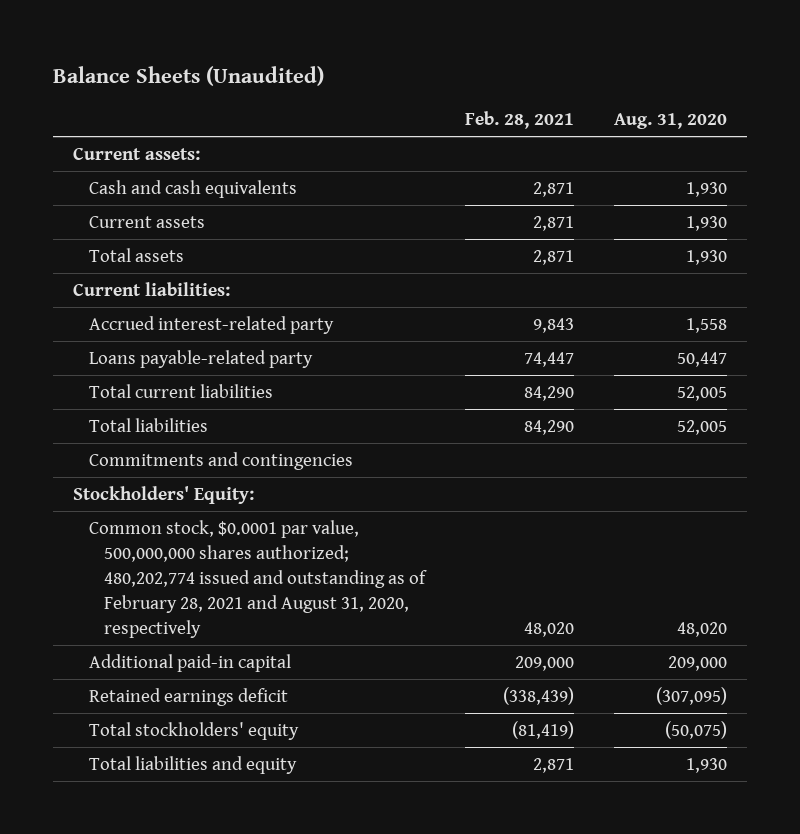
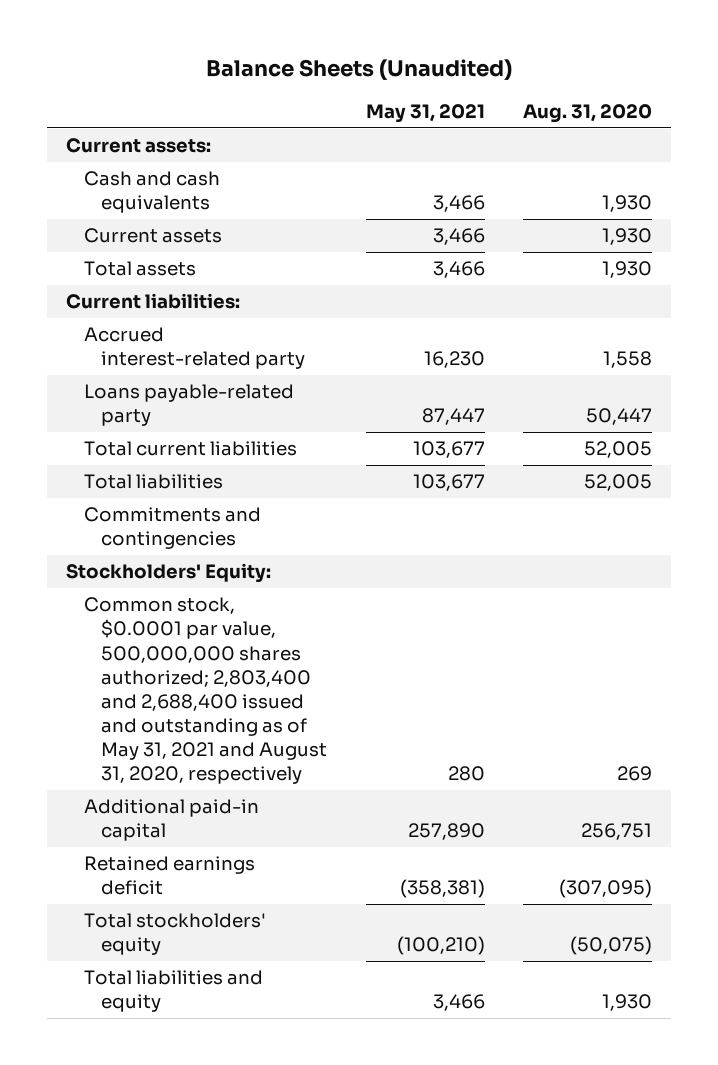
- | Feb. 28, 2021 | Aug. 31, 2020
+ | May 31, 2021 | Aug. 31, 2020
- Common stock, $0.0001 par value, 500,000,000 shares authorized; 480,202,774 issued and outstanding as of February 28, 2021 and August 31, 2020, respectively | 48,020 | 48,020
- Additional paid-in capital | 209,000 | 209,000
+ Common stock, $0.0001 par value, 500,000,000 shares authorized; 2,803,400 and 2,688,400 issued and outstanding as of May 31, 2021 and August 31, 2020, respectively | 280 | 269
+ Additional paid-in capital | 257,890 | 256,751

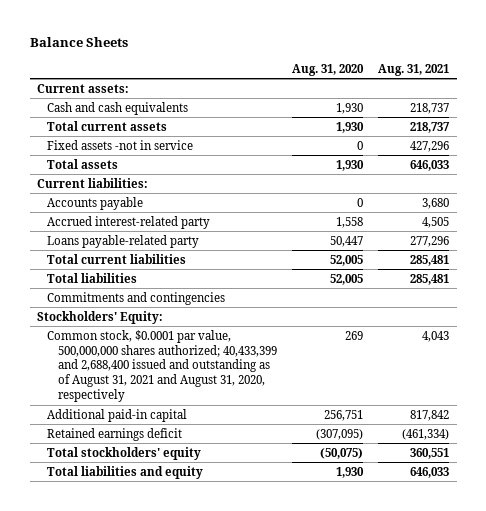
- Balance Sheets (Unaudited)
+ Balance Sheets
- | May 31, 2021 | Aug. 31, 2020
+ | Aug. 31, 2020 | Aug. 31, 2021
- Current assets | 3,466 | 1,930
+ Total current assets | 1,930 | 218,737
+ Fixed assets -not in service | 0 | 427,296
+ Accounts payable | 0 | 3,680
- Common stock, $0.0001 par value, 500,000,000 shares authorized; 2,803,400 and 2,688,400 issued and outstanding as of May 31, 2021 and August 31, 2020, respectively | 280 | 269
+ Common stock, $0.0001 par value, 500,000,000 shares authorized; 40,433,399 and 2,688,400 issued and outstanding as of August 31, 2021 and August 31, 2020, respectively | 269 | 4,043

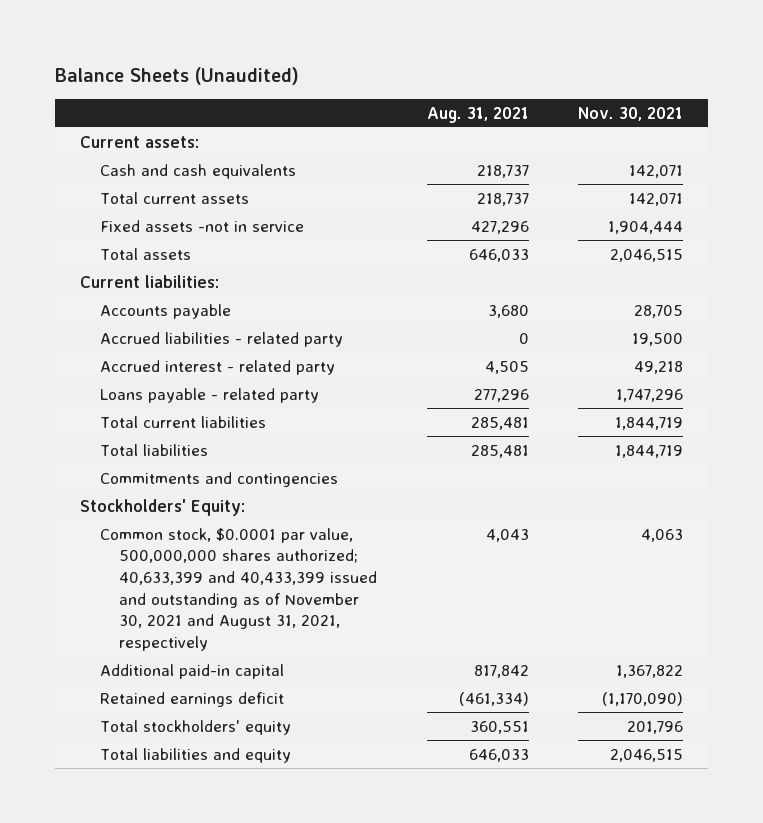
- Balance Sheets
+ Balance Sheets (Unaudited)
- | Aug. 31, 2020 | Aug. 31, 2021
+ | Aug. 31, 2021 | Nov. 30, 2021
- Accrued interest-related party | 1,558 | 4,505
- Loans payable-related party | 50,447 | 277,296
+ Accrued liabilities - related party | 0 | 19,500
+ Accrued interest - related party | 4,505 | 49,218
+ Loans payable - related party | 277,296 | 1,747,296
- Common stock, $0.0001 par value, 500,000,000 shares authorized; 40,433,399 and 2,688,400 issued and outstanding as of August 31, 2021 and August 31, 2020, respectively | 269 | 4,043
+ Common stock, $0.0001 par value, 500,000,000 shares authorized; 40,633,399 and 40,433,399 issued and outstanding as of November 30, 2021 and August 31, 2021, respectively | 4,043 | 4,063

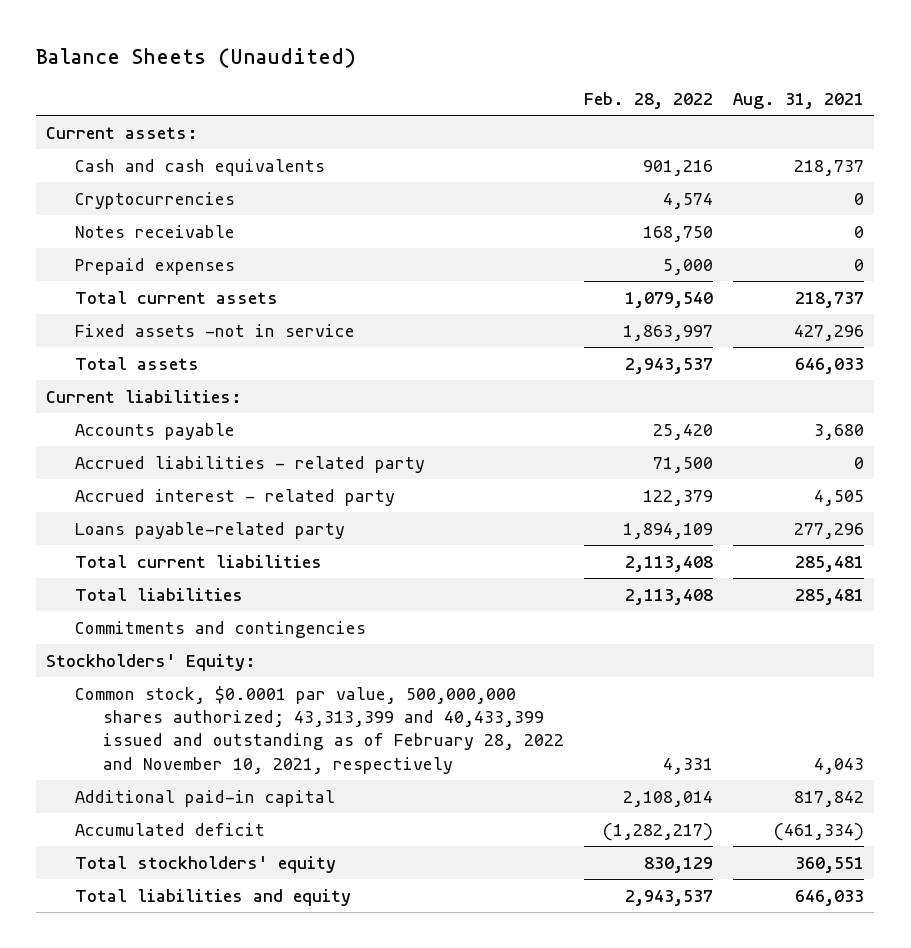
- | Aug. 31, 2021 | Nov. 30, 2021
+ | Feb. 28, 2022 | Aug. 31, 2021
+ Cryptocurrencies | 4,574 | 0
+ Notes receivable | 168,750 | 0
+ Prepaid expenses | 5,000 | 0
- Loans payable - related party | 277,296 | 1,747,296
+ Loans payable-related party | 1,894,109 | 277,296
- Common stock, $0.0001 par value, 500,000,000 shares authorized; 40,633,399 and 40,433,399 issued and outstanding as of November 30, 2021 and August 31, 2021, respectively | 4,043 | 4,063
+ Common stock, $0.0001 par value, 500,000,000 shares authorized; 43,313,399 and 40,433,399 issued and outstanding as of February 28, 2022 and November 10, 2021, respectively | 4,331 | 4,043
- Retained earnings deficit | (461,334) | (1,170,090)
+ Accumulated deficit | (1,282,217) | (461,334)

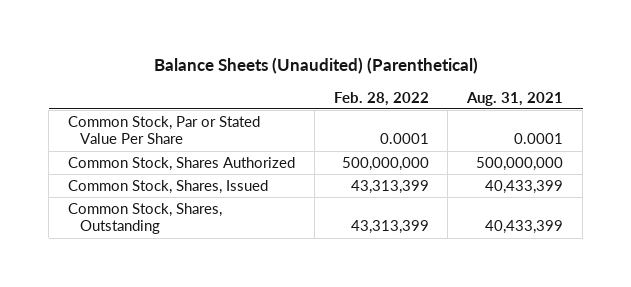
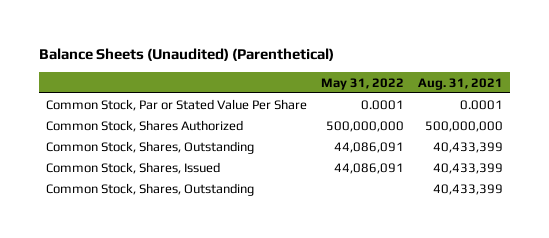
- | Feb. 28, 2022 | Aug. 31, 2021
+ | May 31, 2022 | Aug. 31, 2021
+ Common Stock, Shares, Outstanding | 44,086,091 | 40,433,399

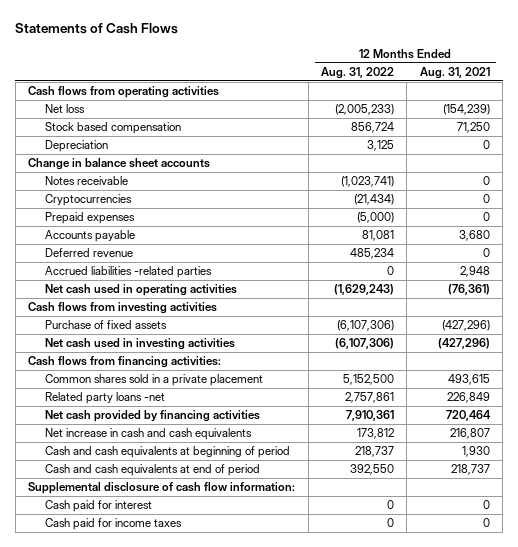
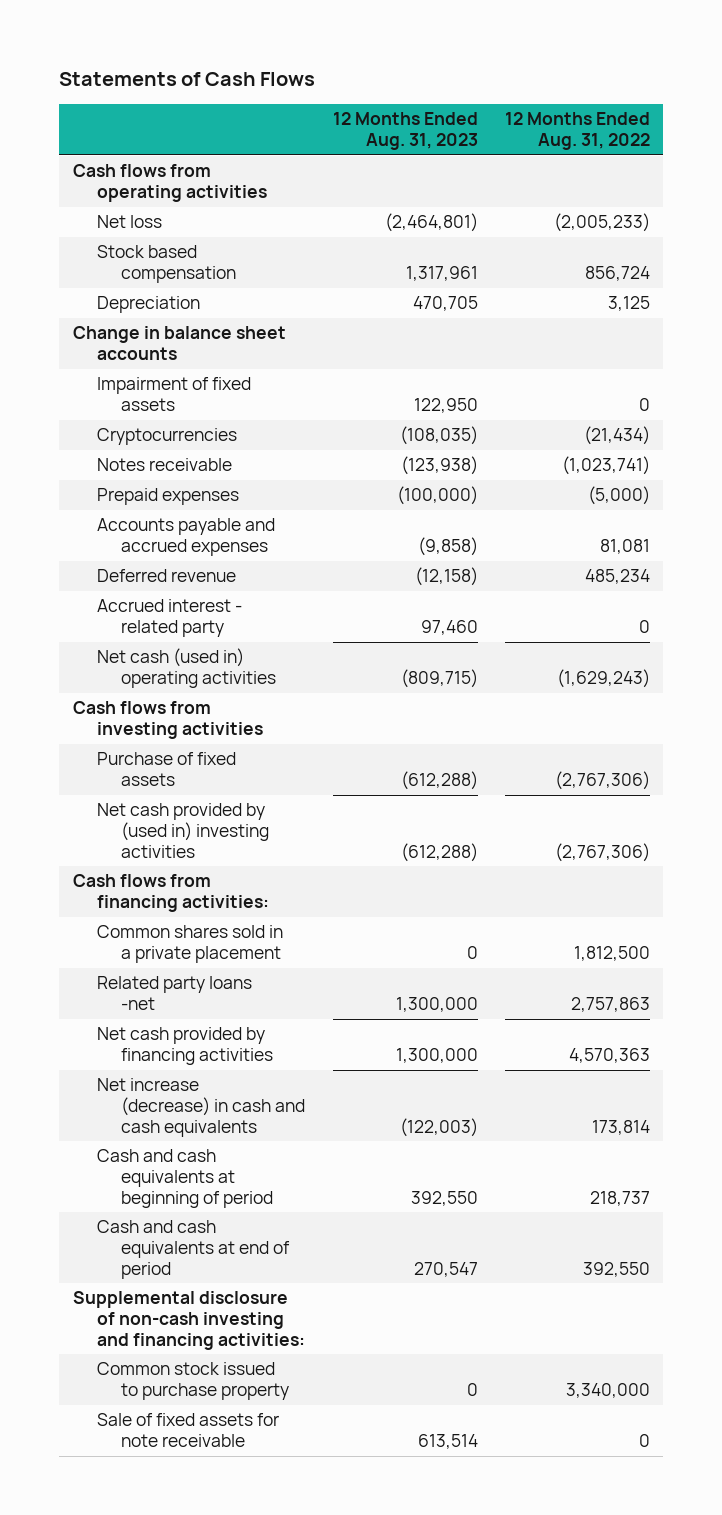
- | 12 Months Ended Aug. 31, 2022 | 12 Months Ended Aug. 31, 2021
+ | 12 Months Ended Aug. 31, 2023 | 12 Months Ended Aug. 31, 2022
+ Impairment of fixed assets | 122,950 | 0
moved down: Notes receivable | (123,938) | (1,023,741)
- Accounts payable | 81,081 | 3,680
+ Accounts payable and accrued expenses | (9,858) | 81,081
- Accrued liabilities -related parties | 0 | 2,948
- Net cash used in operating activities | (1,629,243) | (76,361)
+ Accrued interest - related party | 97,460 | 0
+ Net cash (used in) operating activities | (809,715) | (1,629,243)
- Purchase of fixed assets | (6,107,306) | (427,296)
- Net cash used in investing activities | (6,107,306) | (427,296)
+ Purchase of fixed assets | (612,288) | (2,767,306)
+ Net cash provided by (used in) investing activities | (612,288) | (2,767,306)
- Common shares sold in a private placement | 5,152,500 | 493,615
- Related party loans -net | 2,757,861 | 226,849
- Net cash provided by financing activities | 7,910,361 | 720,464
- Net increase in cash and cash equivalents | 173,812 | 216,807
+ Common shares sold in a private placement | 0 | 1,812,500
+ Related party loans -net | 1,300,000 | 2,757,863
+ Net cash provided by financing activities | 1,300,000 | 4,570,363
+ Net increase (decrease) in cash and cash equivalents | (122,003) | 173,814
- Supplemental disclosure of cash flow information:
- Cash paid for interest | 0 | 0
- Cash paid for income taxes | 0 | 0
+ Supplemental disclosure of non-cash investing and financing activities:
+ Common stock issued to purchase property | 0 | 3,340,000
+ Sale of fixed assets for note receivable | 613,514 | 0

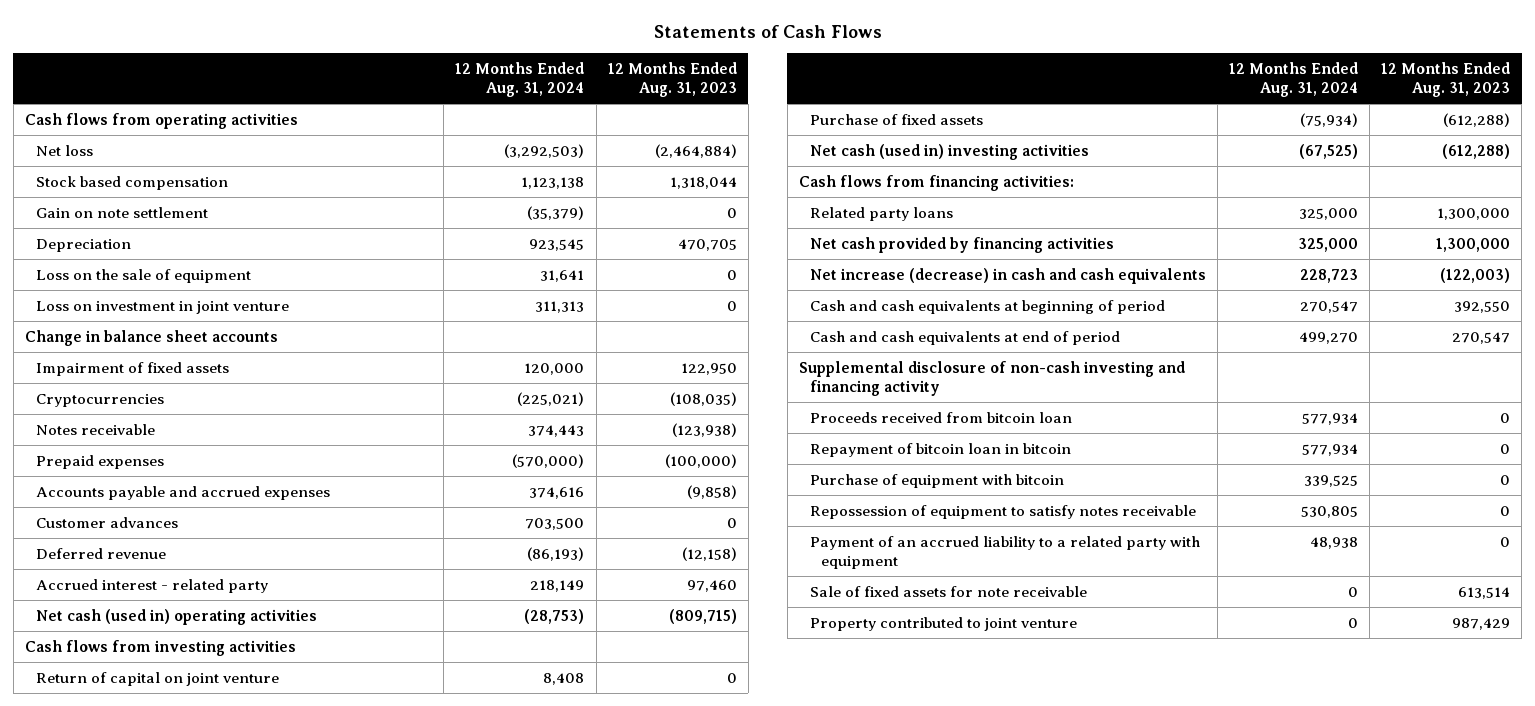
- | 12 Months Ended Aug. 31, 2023 | 12 Months Ended Aug. 31, 2022
+ | 12 Months Ended Aug. 31, 2024 | 12 Months Ended Aug. 31, 2023
- Net loss | (2,464,801) | (2,005,233)
- Stock based compensation | 1,317,961 | 856,724
+ Net loss | (3,292,503) | (2,464,884)
+ Stock based compensation | 1,123,138 | 1,318,044
+ Gain on note settlement | (35,379) | 0
+ Loss on the sale of equipment | 31,641 | 0
+ Loss on investment in joint venture | 311,313 | 0
+ Customer advances | 703,500 | 0
+ Return of capital on joint venture | 8,408 | 0
- Net cash provided by (used in) investing activities | (612,288) | (2,767,306)
+ Net cash (used in) investing activities | (67,525) | (612,288)
- Common shares sold in a private placement | 0 | 1,812,500
- Related party loans -net | 1,300,000 | 2,757,863
+ Related party loans | 325,000 | 1,300,000
- Supplemental disclosure of non-cash investing and financing activities:
- Common stock issued to purchase property | 0 | 3,340,000
+ Supplemental disclosure of non-cash investing and financing activity
+ Proceeds received from bitcoin loan | 577,934 | 0
+ Repayment of bitcoin loan in bitcoin | 577,934 | 0
+ Purchase of equipment with bitcoin | 339,525 | 0
+ Repossession of equipment to satisfy notes receivable | 530,805 | 0
+ Payment of an accrued liability to a related party with equipment | 48,938 | 0
+ Property contributed to joint venture | 0 | 987,429

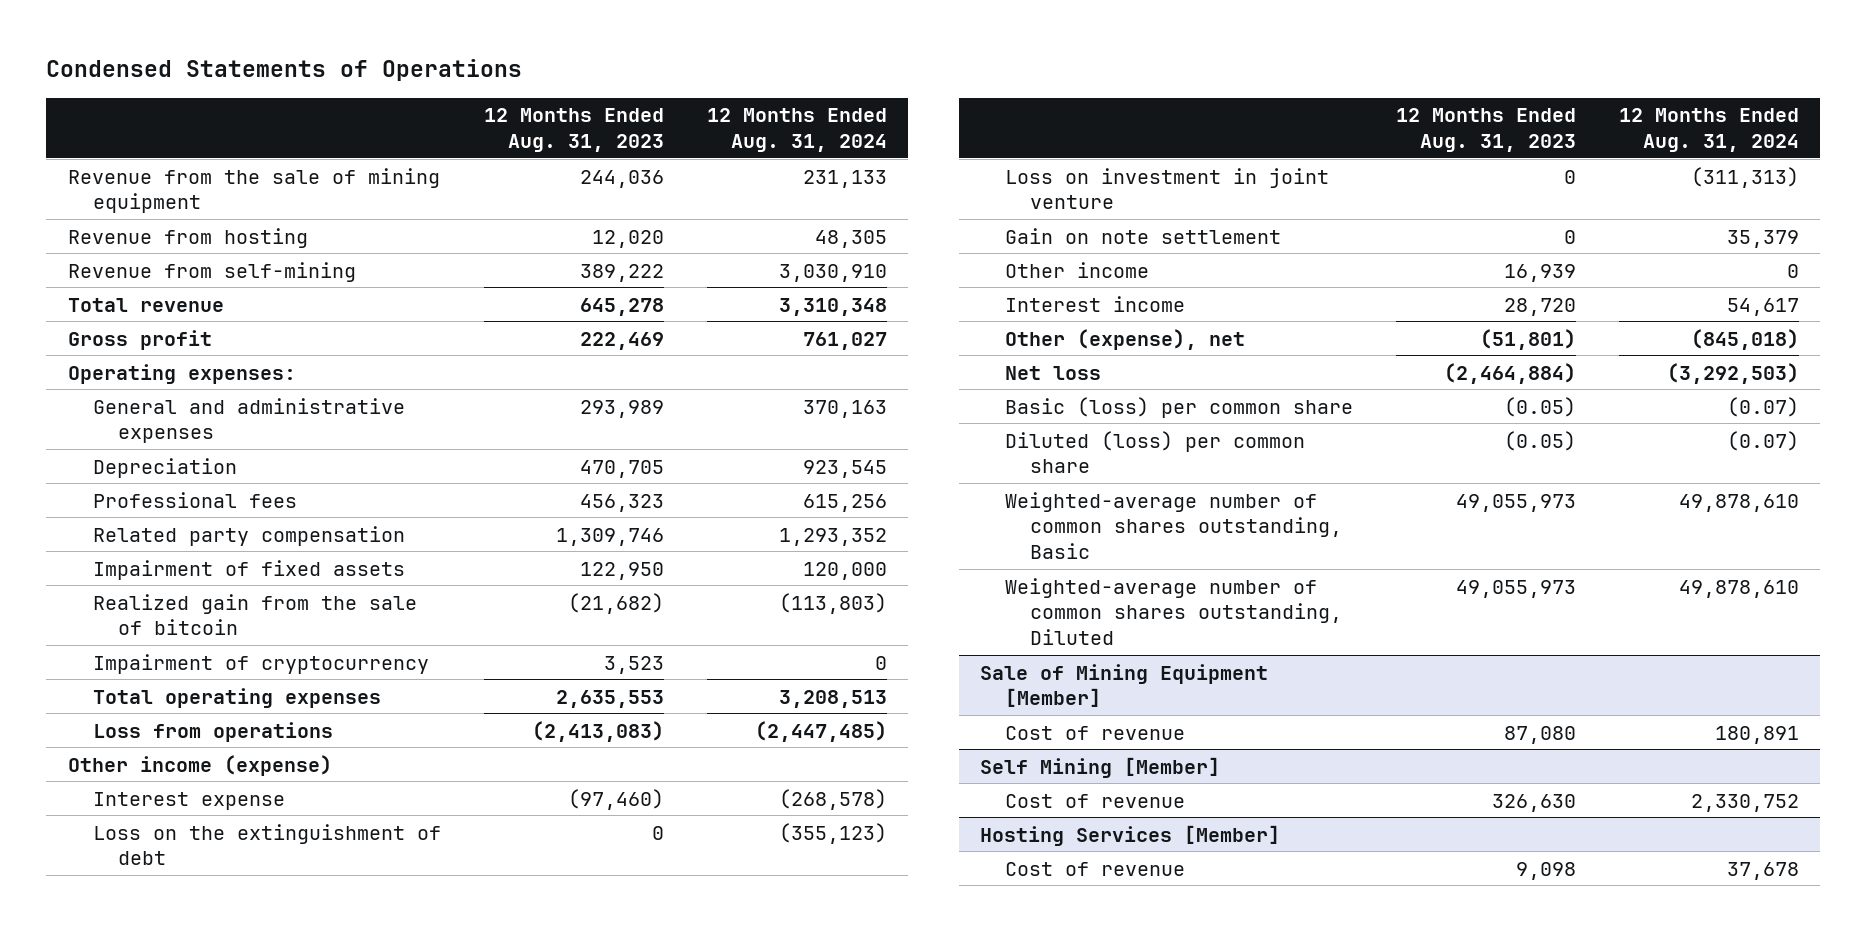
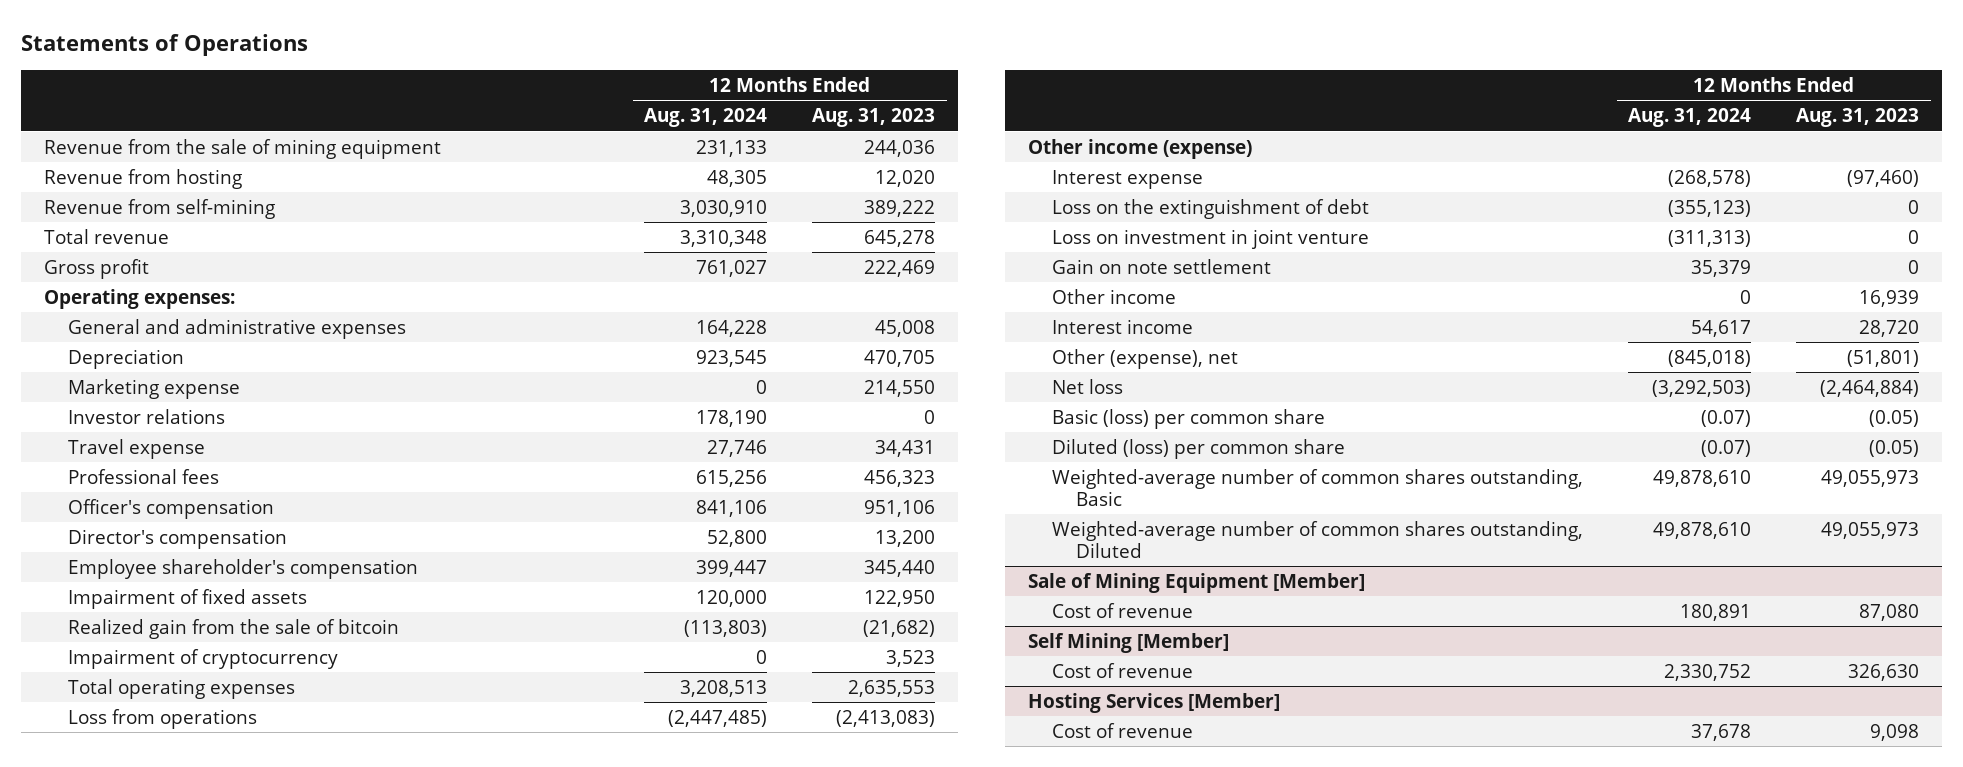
- Condensed Statements of Operations
+ Statements of Operations
- | 12 Months Ended Aug. 31, 2023 | 12 Months Ended Aug. 31, 2024
+ | 12 Months Ended Aug. 31, 2024 | 12 Months Ended Aug. 31, 2023
- General and administrative expenses | 293,989 | 370,163
+ General and administrative expenses | 164,228 | 45,008
+ Marketing expense | 0 | 214,550
+ Investor relations | 178,190 | 0
+ Travel expense | 27,746 | 34,431
- Related party compensation | 1,309,746 | 1,293,352
+ Officer's compensation | 841,106 | 951,106
+ Director's compensation | 52,800 | 13,200
+ Employee shareholder's compensation | 399,447 | 345,440

